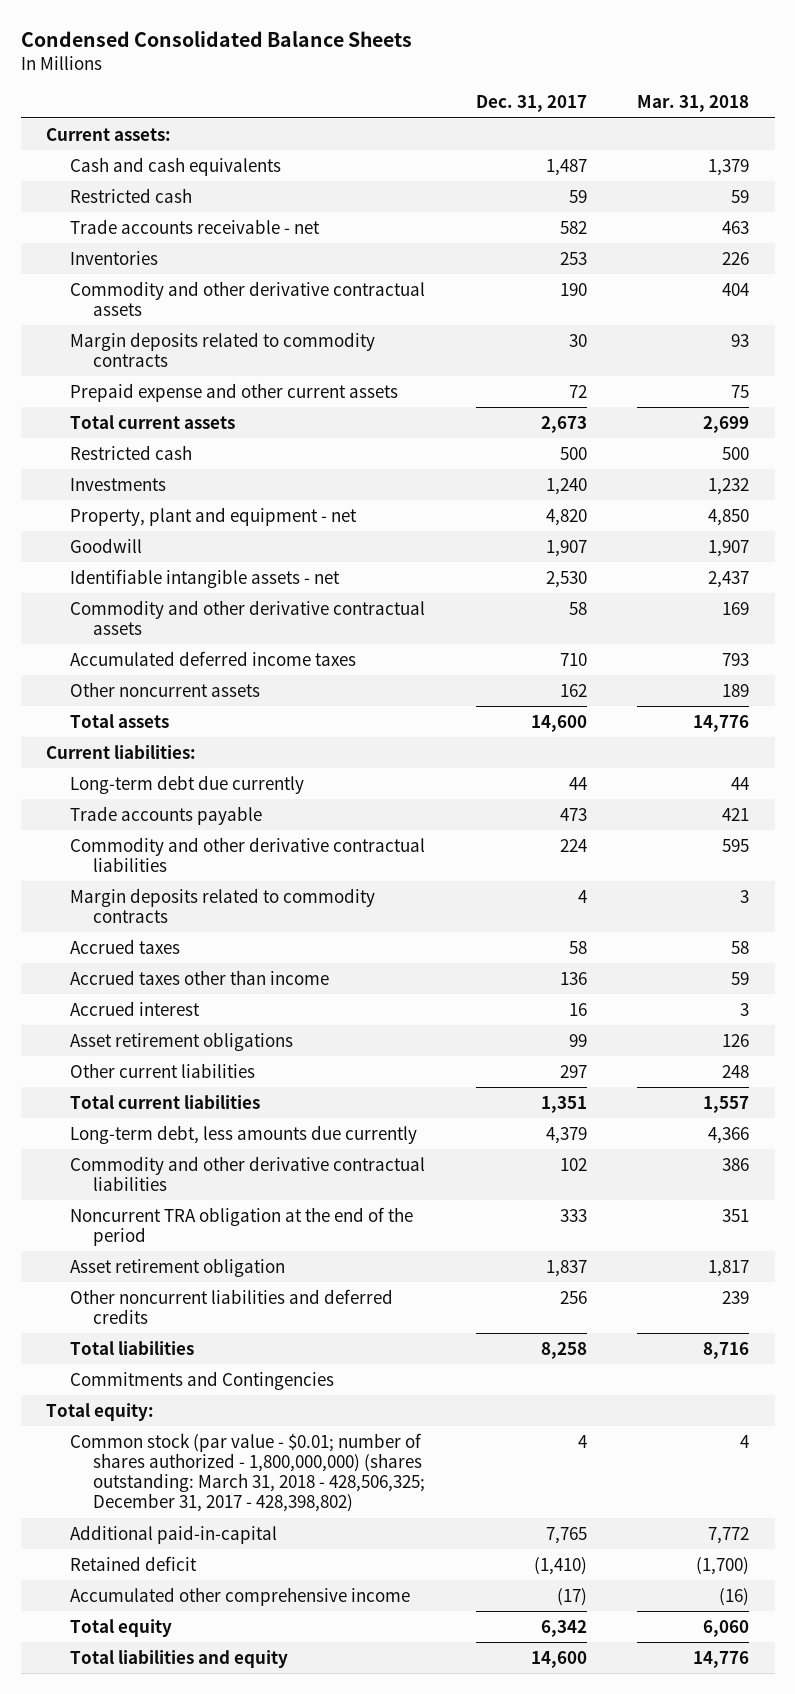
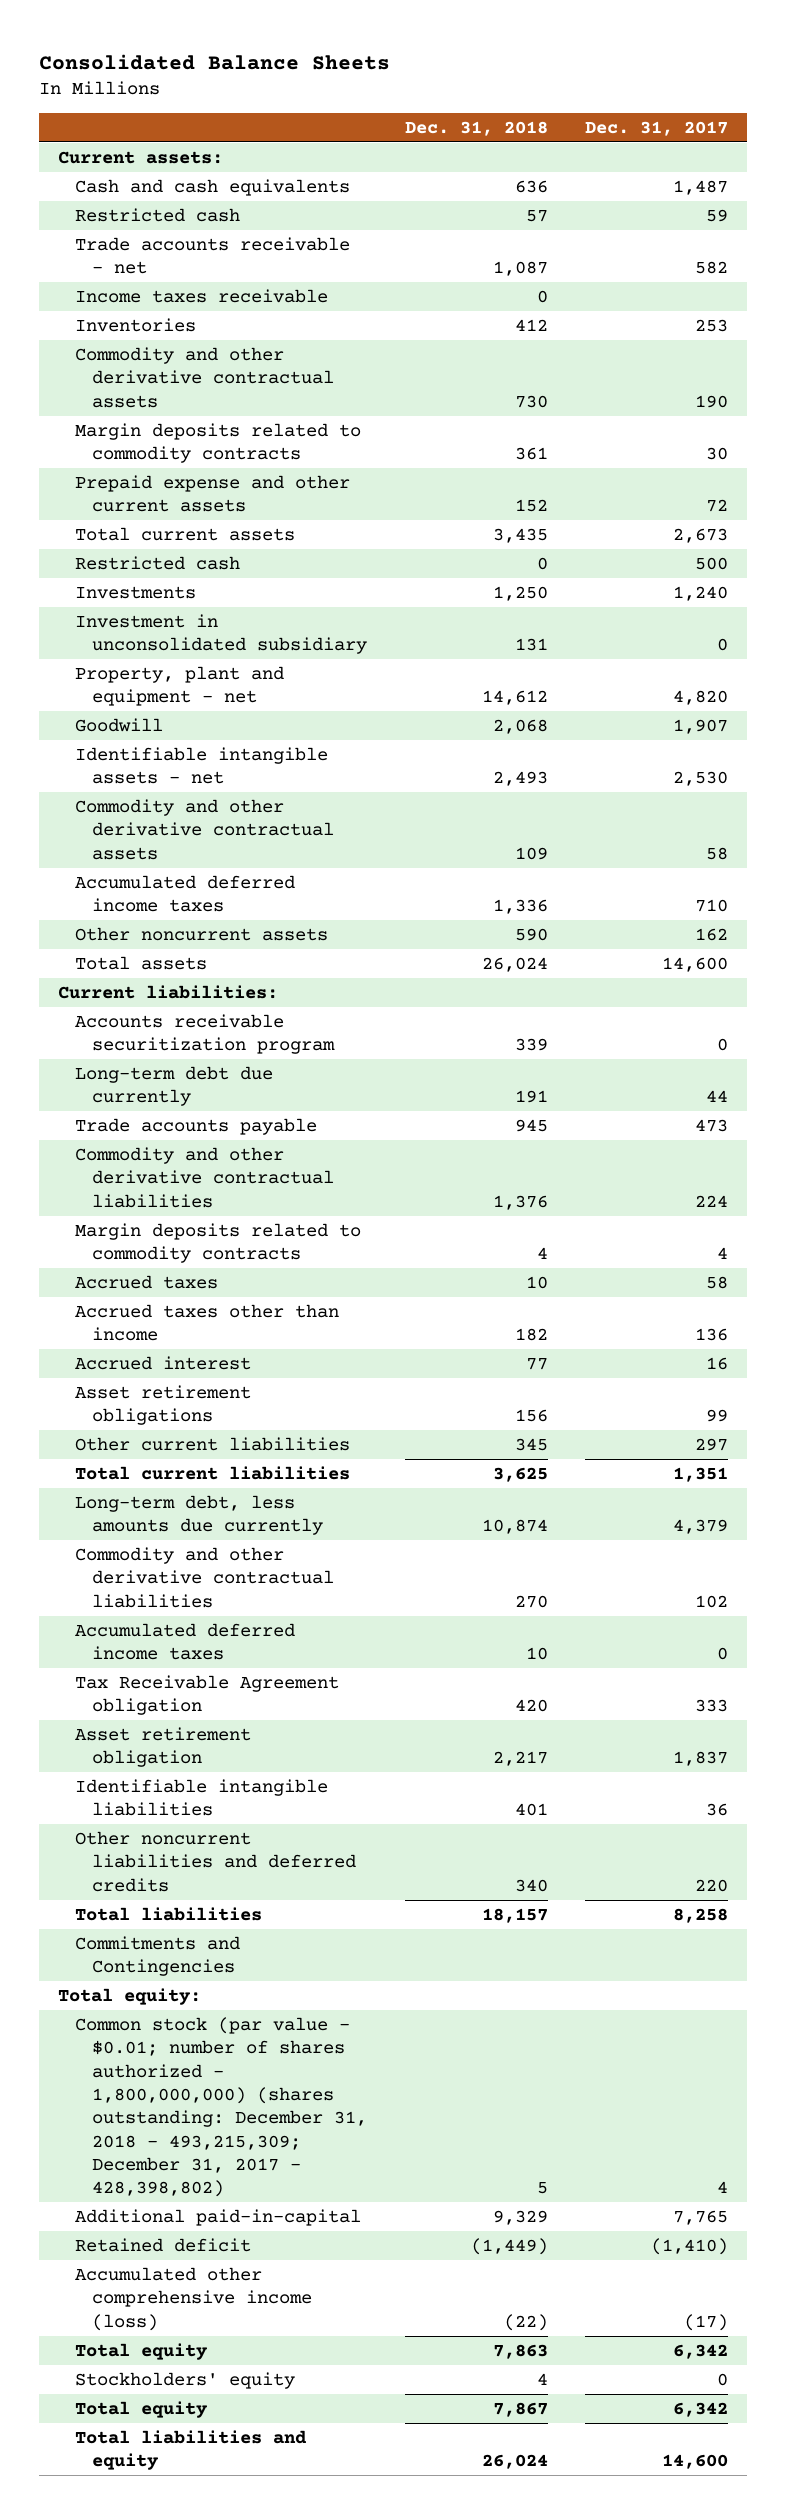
- Condensed Consolidated Balance Sheets
+ Consolidated Balance Sheets
- | Dec. 31, 2017 | Mar. 31, 2018
+ | Dec. 31, 2018 | Dec. 31, 2017
+ Income taxes receivable | 0 |
+ Investment in unconsolidated subsidiary | 131 | 0
+ Accounts receivable securitization program | 339 | 0
- Noncurrent TRA obligation at the end of the period | 333 | 351
+ Accumulated deferred income taxes | 10 | 0
+ Tax Receivable Agreement obligation | 420 | 333
- Other noncurrent liabilities and deferred credits | 256 | 239
+ Identifiable intangible liabilities | 401 | 36
+ Other noncurrent liabilities and deferred credits | 340 | 220
- Common stock (par value - $0.01; number of shares authorized - 1,800,000,000) (shares outstanding: March 31, 2018 - 428,506,325; December 31, 2017 - 428,398,802) | 4 | 4
+ Common stock (par value - $0.01; number of shares authorized - 1,800,000,000) (shares outstanding: December 31, 2018 - 493,215,309; December 31, 2017 - 428,398,802) | 5 | 4
- Accumulated other comprehensive income | (17) | (16)
+ Accumulated other comprehensive income (loss) | (22) | (17)
+ Stockholders' equity | 4 | 0
+ Total equity | 7,867 | 6,342

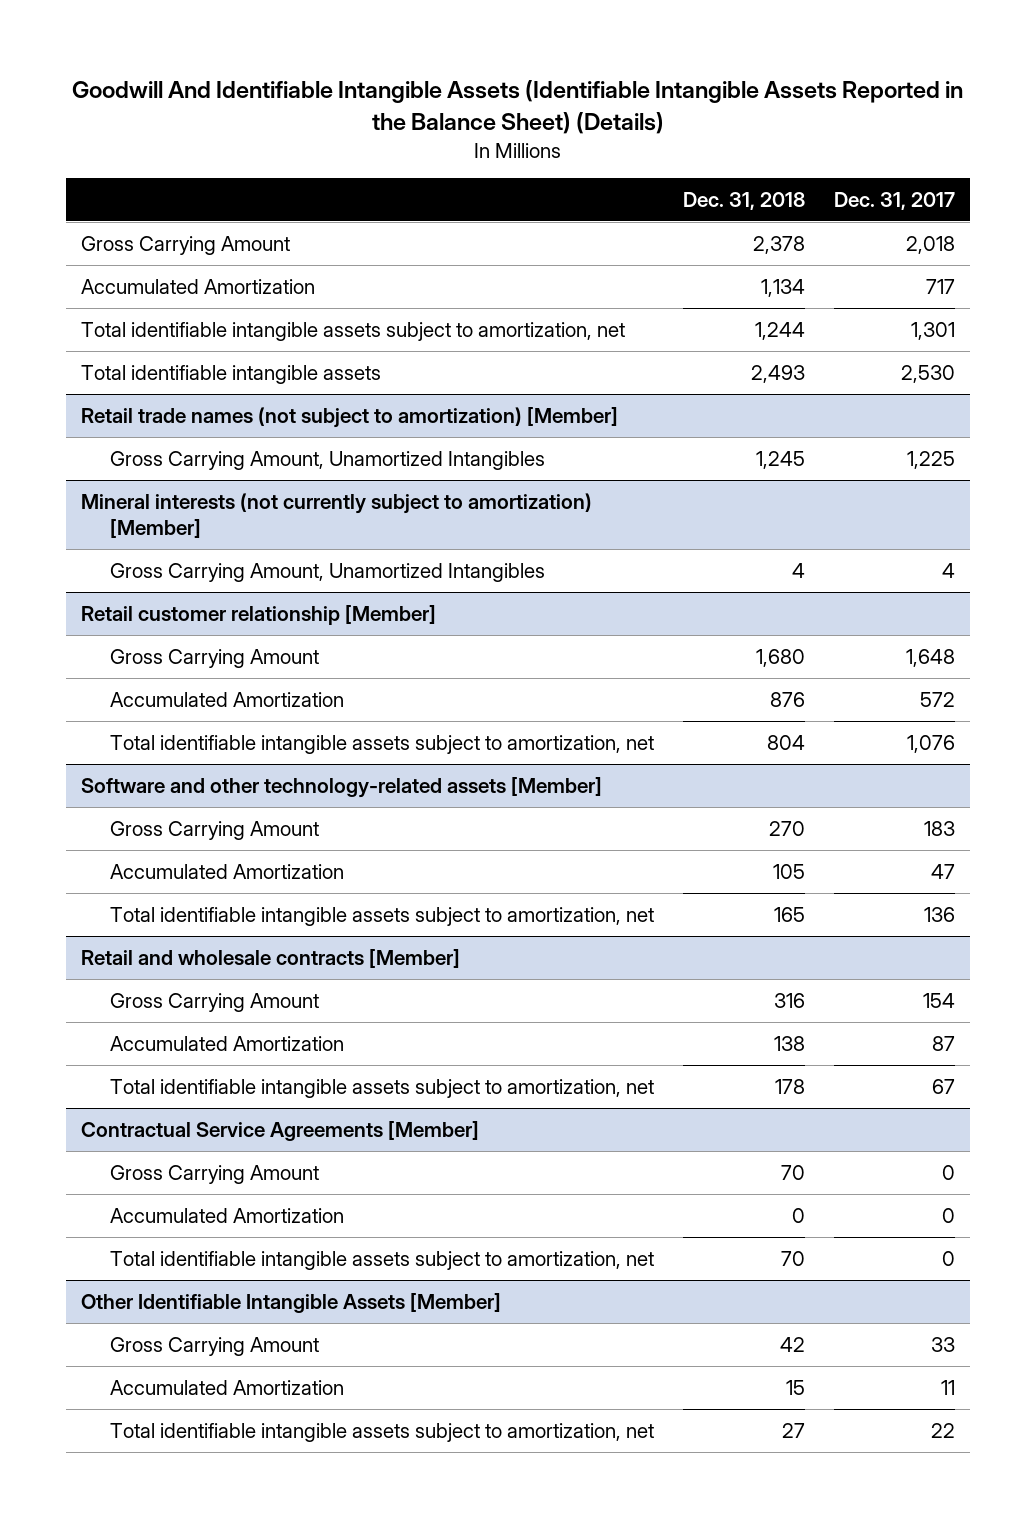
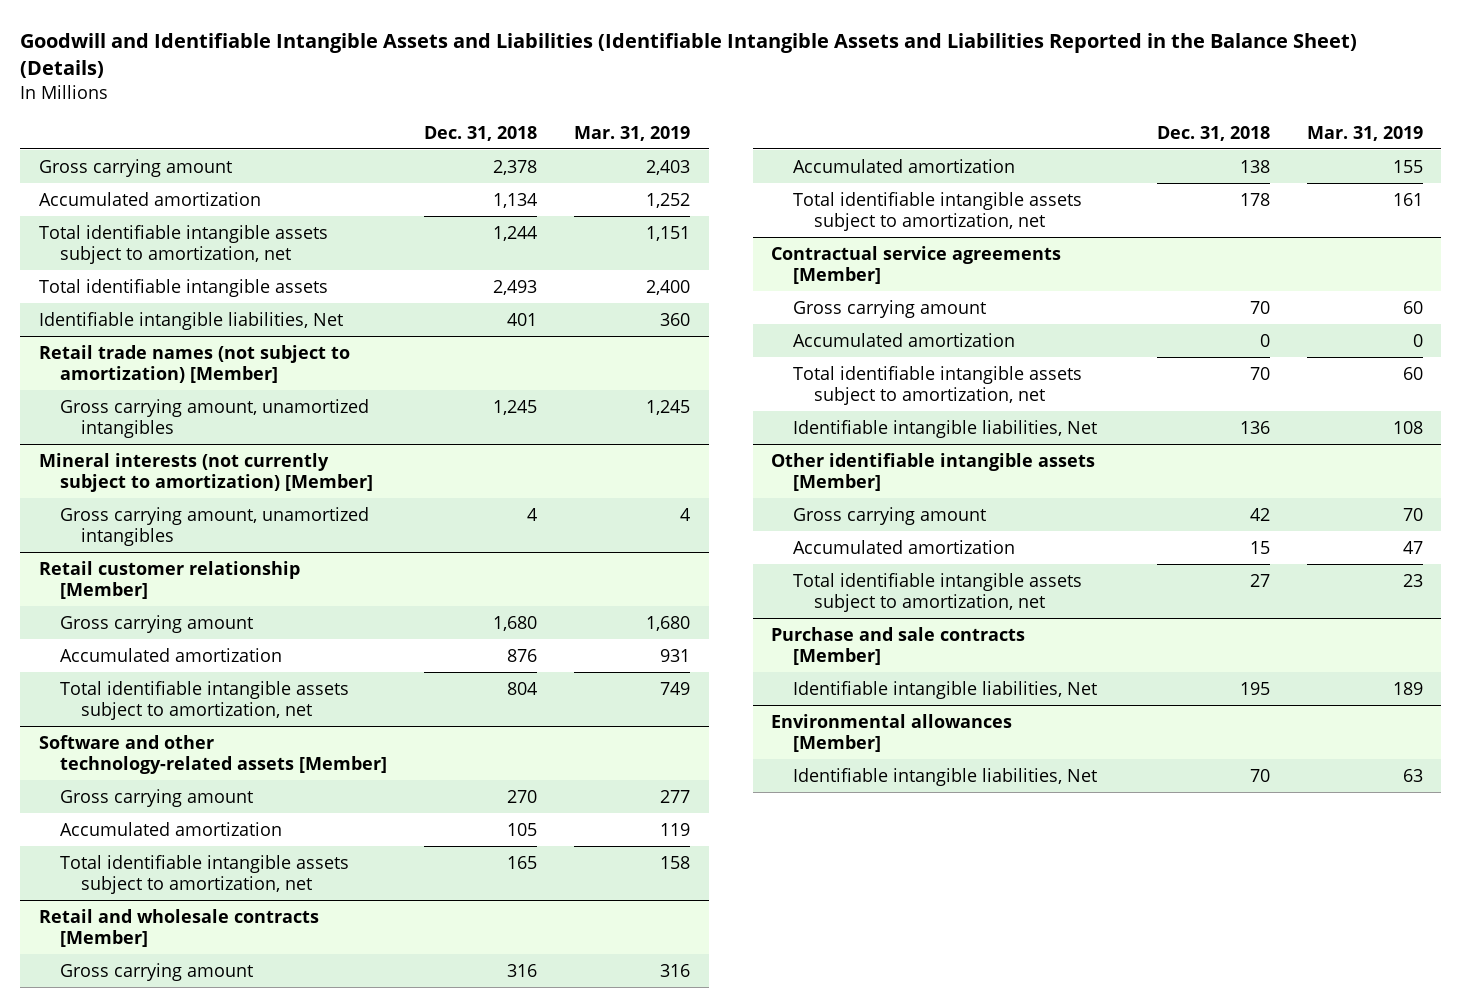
- Goodwill And Identifiable Intangible Assets (Identifiable Intangible Assets Reported in the Balance Sheet) (Details)
+ Goodwill and Identifiable Intangible Assets and Liabilities (Identifiable Intangible Assets and Liabilities Reported in the Balance Sheet) (Details)
- | Dec. 31, 2018 | Dec. 31, 2017
+ | Dec. 31, 2018 | Mar. 31, 2019
- Gross Carrying Amount | 2,378 | 2,018
- Accumulated Amortization | 1,134 | 717
+ Gross carrying amount | 2,378 | 2,403
+ Accumulated amortization | 1,134 | 1,252
+ Identifiable intangible liabilities, Net | 401 | 360
@ Retail trade names (not subject to amortization) [Member]
- Gross Carrying Amount, Unamortized Intangibles | 1,245 | 1,225
+ Gross carrying amount, unamortized intangibles | 1,245 | 1,245
@ Mineral interests (not currently subject to amortization) [Member]
- Gross Carrying Amount, Unamortized Intangibles | 4 | 4
+ Gross carrying amount, unamortized intangibles | 4 | 4
@ Retail customer relationship [Member]
- Gross Carrying Amount | 1,680 | 1,648
- Accumulated Amortization | 876 | 572
+ Gross carrying amount | 1,680 | 1,680
+ Accumulated amortization | 876 | 931
@ Software and other technology-related assets [Member]
- Gross Carrying Amount | 270 | 183
- Accumulated Amortization | 105 | 47
+ Gross carrying amount | 270 | 277
+ Accumulated amortization | 105 | 119
@ Retail and wholesale contracts [Member]
- Gross Carrying Amount | 316 | 154
- Accumulated Amortization | 138 | 87
+ Gross carrying amount | 316 | 316
+ Accumulated amortization | 138 | 155
- Contractual Service Agreements [Member]
- Gross Carrying Amount | 70 | 0
- Accumulated Amortization | 0 | 0
+ Contractual service agreements [Member]
+ Gross carrying amount | 70 | 60
+ Accumulated amortization | 0 | 0
- Other Identifiable Intangible Assets [Member]
- Gross Carrying Amount | 42 | 33
- Accumulated Amortization | 15 | 11
+ Identifiable intangible liabilities, Net | 136 | 108
+ Other identifiable intangible assets [Member]
+ Gross carrying amount | 42 | 70
+ Accumulated amortization | 15 | 47
+ Purchase and sale contracts [Member]
+ Identifiable intangible liabilities, Net | 195 | 189
+ Environmental allowances [Member]
+ Identifiable intangible liabilities, Net | 70 | 63

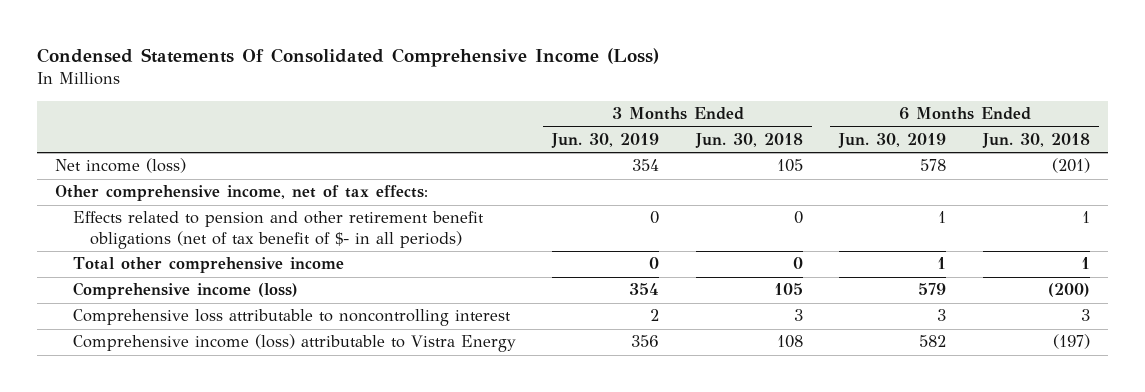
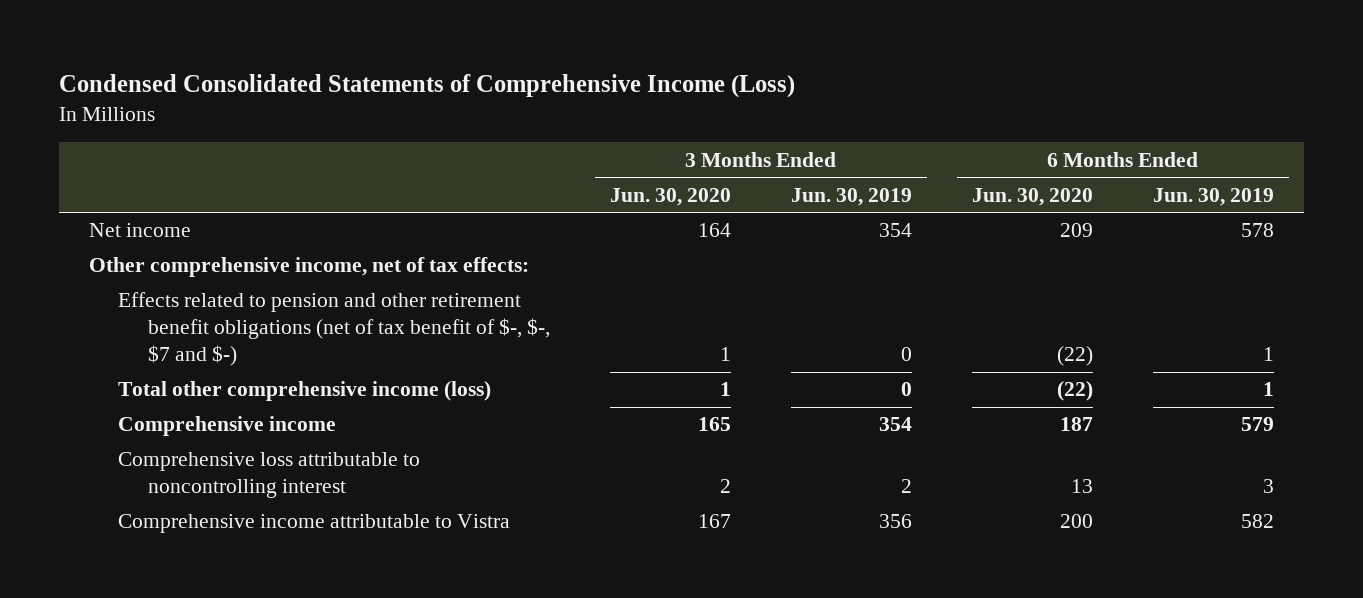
- Condensed Statements Of Consolidated Comprehensive Income (Loss)
+ Condensed Consolidated Statements of Comprehensive Income (Loss)
- | 3 Months Ended Jun. 30, 2019 | 3 Months Ended Jun. 30, 2018 | 6 Months Ended Jun. 30, 2019 | 6 Months Ended Jun. 30, 2018
+ | 3 Months Ended Jun. 30, 2020 | 3 Months Ended Jun. 30, 2019 | 6 Months Ended Jun. 30, 2020 | 6 Months Ended Jun. 30, 2019
- Net income (loss) | 354 | 105 | 578 | (201)
+ Net income | 164 | 354 | 209 | 578
- Effects related to pension and other retirement benefit obligations (net of tax benefit of $- in all periods) | 0 | 0 | 1 | 1
- Total other comprehensive income | 0 | 0 | 1 | 1
- Comprehensive income (loss) | 354 | 105 | 579 | (200)
+ Effects related to pension and other retirement benefit obligations (net of tax benefit of $-, $-, $7 and $-) | 1 | 0 | (22) | 1
+ Total other comprehensive income (loss) | 1 | 0 | (22) | 1
+ Comprehensive income | 165 | 354 | 187 | 579
- Comprehensive income (loss) attributable to Vistra Energy | 356 | 108 | 582 | (197)
+ Comprehensive income attributable to Vistra | 167 | 356 | 200 | 582

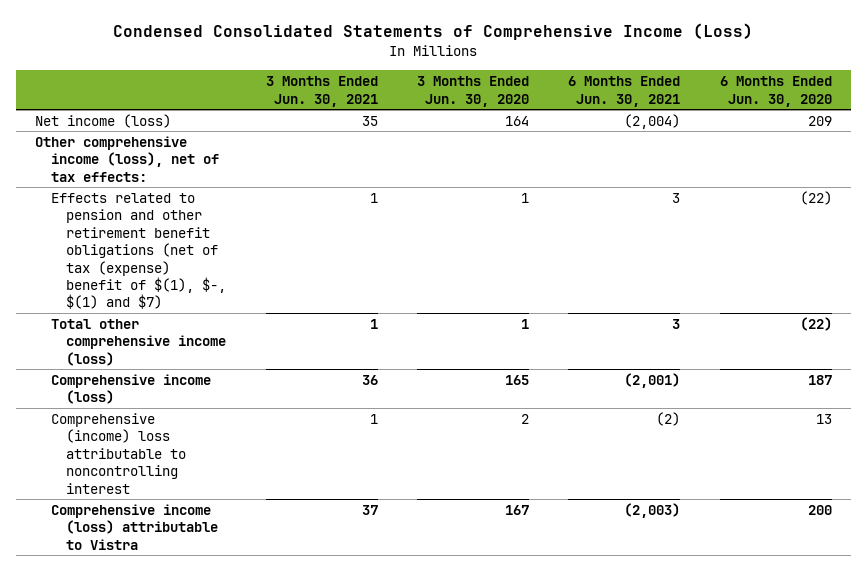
- | 3 Months Ended Jun. 30, 2020 | 3 Months Ended Jun. 30, 2019 | 6 Months Ended Jun. 30, 2020 | 6 Months Ended Jun. 30, 2019
+ | 3 Months Ended Jun. 30, 2021 | 3 Months Ended Jun. 30, 2020 | 6 Months Ended Jun. 30, 2021 | 6 Months Ended Jun. 30, 2020
- Net income | 164 | 354 | 209 | 578
- Other comprehensive income, net of tax effects:
- Effects related to pension and other retirement benefit obligations (net of tax benefit of $-, $-, $7 and $-) | 1 | 0 | (22) | 1
+ Net income (loss) | 35 | 164 | (2,004) | 209
+ Other comprehensive income (loss), net of tax effects:
+ Effects related to pension and other retirement benefit obligations (net of tax (expense) benefit of $(1), $-, $(1) and $7) | 1 | 1 | 3 | (22)
- Comprehensive income | 165 | 354 | 187 | 579
- Comprehensive loss attributable to noncontrolling interest | 2 | 2 | 13 | 3
- Comprehensive income attributable to Vistra | 167 | 356 | 200 | 582
+ Comprehensive income (loss) | 36 | 165 | (2,001) | 187
+ Comprehensive (income) loss attributable to noncontrolling interest | 1 | 2 | (2) | 13
+ Comprehensive income (loss) attributable to Vistra | 37 | 167 | (2,003) | 200

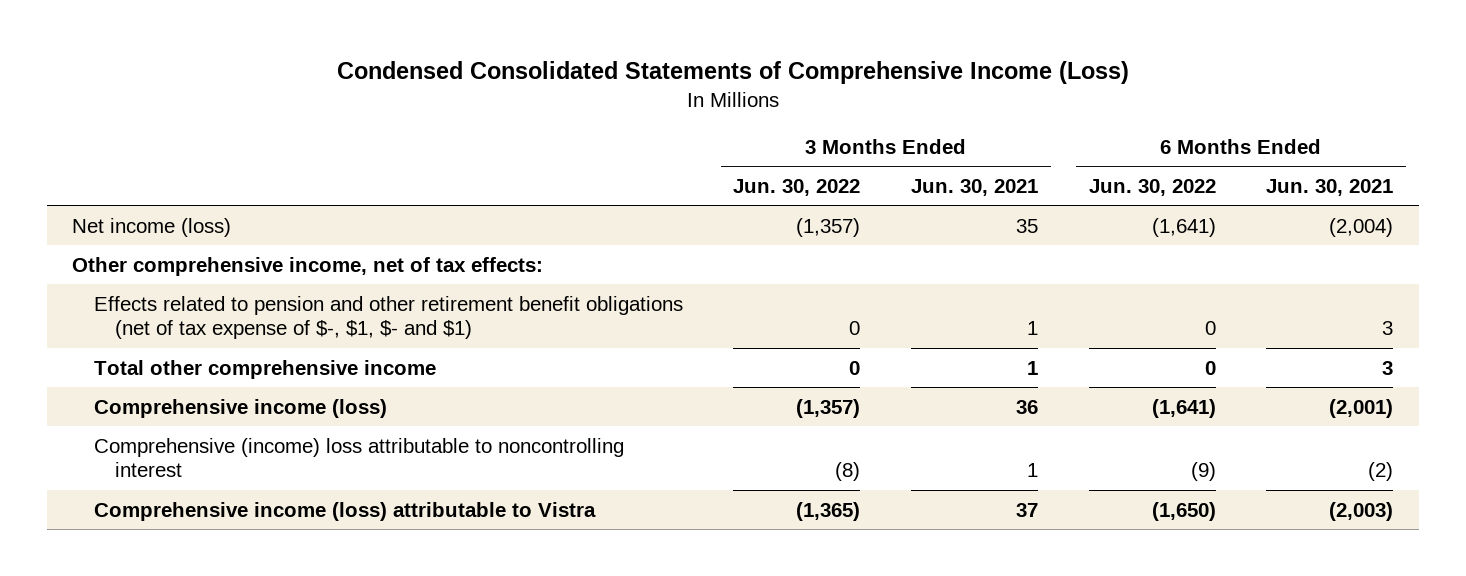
- | 3 Months Ended Jun. 30, 2021 | 3 Months Ended Jun. 30, 2020 | 6 Months Ended Jun. 30, 2021 | 6 Months Ended Jun. 30, 2020
+ | 3 Months Ended Jun. 30, 2022 | 3 Months Ended Jun. 30, 2021 | 6 Months Ended Jun. 30, 2022 | 6 Months Ended Jun. 30, 2021
- Other comprehensive income (loss), net of tax effects:
- Effects related to pension and other retirement benefit obligations (net of tax (expense) benefit of $(1), $-, $(1) and $7) | 1 | 1 | 3 | (22)
- Total other comprehensive income (loss) | 1 | 1 | 3 | (22)
+ Other comprehensive income, net of tax effects:
+ Effects related to pension and other retirement benefit obligations (net of tax expense of $-, $1, $- and $1) | 0 | 1 | 0 | 3
+ Total other comprehensive income | 0 | 1 | 0 | 3

